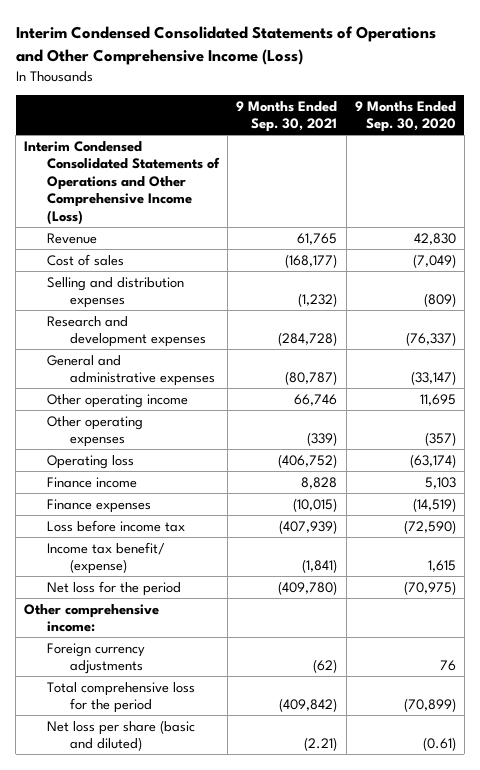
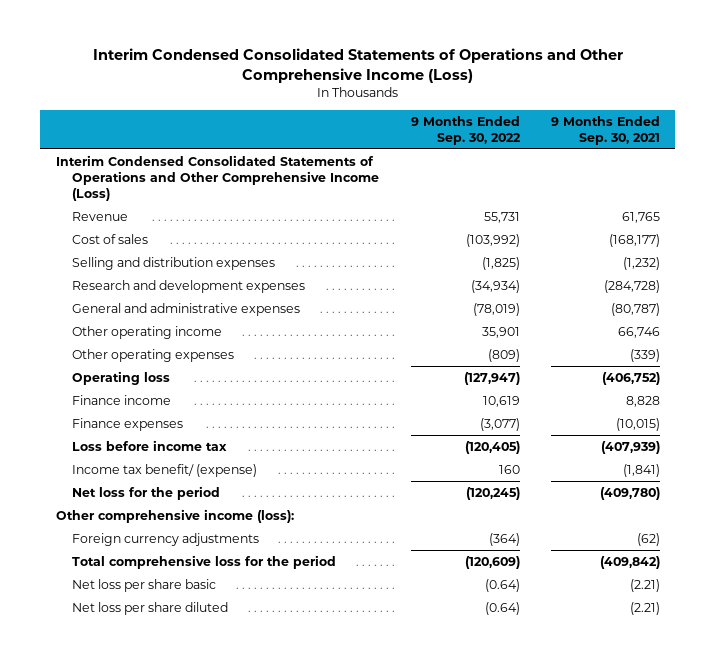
- | 9 Months Ended Sep. 30, 2021 | 9 Months Ended Sep. 30, 2020
+ | 9 Months Ended Sep. 30, 2022 | 9 Months Ended Sep. 30, 2021
- Other comprehensive income:
+ Other comprehensive income (loss):
- Net loss per share (basic and diluted) | (2.21) | (0.61)
+ Net loss per share basic | (0.64) | (2.21)
+ Net loss per share diluted | (0.64) | (2.21)

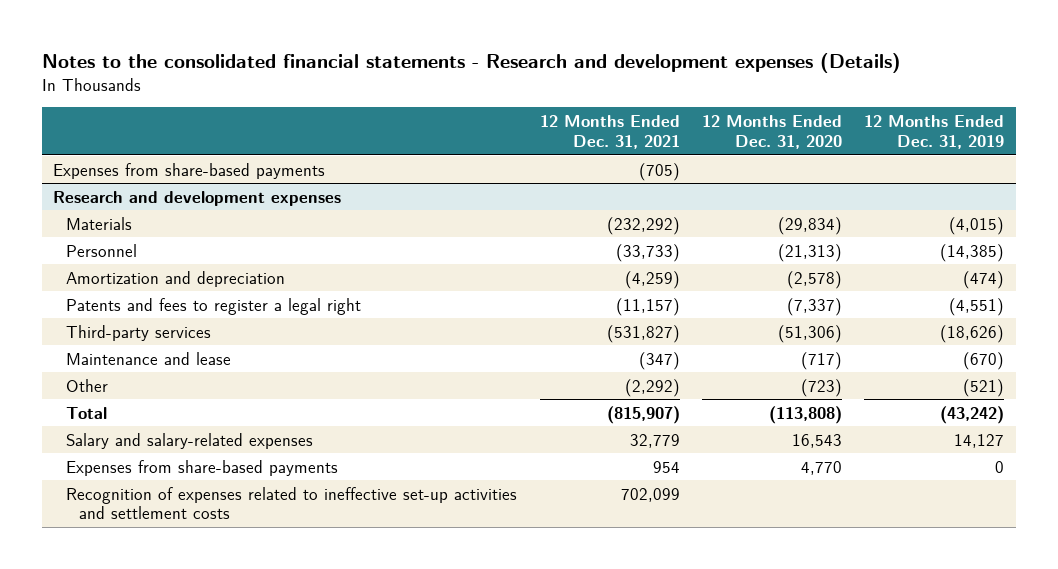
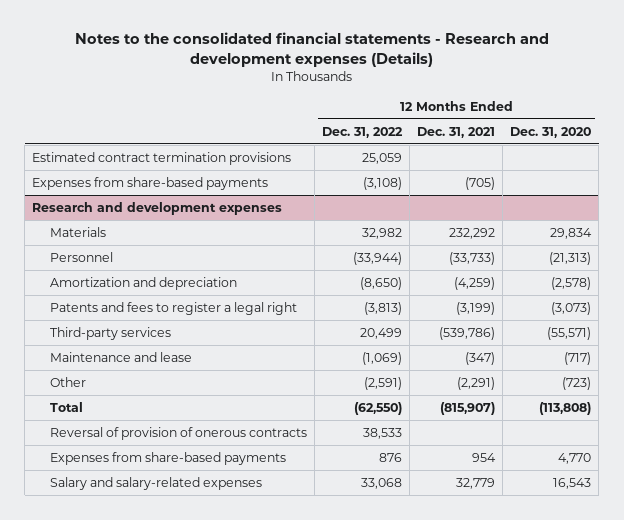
- | 12 Months Ended Dec. 31, 2021 | 12 Months Ended Dec. 31, 2020 | 12 Months Ended Dec. 31, 2019
+ | 12 Months Ended Dec. 31, 2022 | 12 Months Ended Dec. 31, 2021 | 12 Months Ended Dec. 31, 2020
+ Estimated contract termination provisions | 25,059 | |
@ Research and development expenses
- Materials | (232,292) | (29,834) | (4,015)
+ Materials | 32,982 | 232,292 | 29,834
- Patents and fees to register a legal right | (11,157) | (7,337) | (4,551)
- Third-party services | (531,827) | (51,306) | (18,626)
+ Patents and fees to register a legal right | (3,813) | (3,199) | (3,073)
+ Third-party services | 20,499 | (539,786) | (55,571)
- Other | (2,292) | (723) | (521)
+ Other | (2,591) | (2,291) | (723)
+ Reversal of provision of onerous contracts | 38,533 | |
- Recognition of expenses related to ineffective set-up activities and settlement costs | 702,099 | |
moved down: Salary and salary-related expenses | 33,068 | 32,779 | 16,543

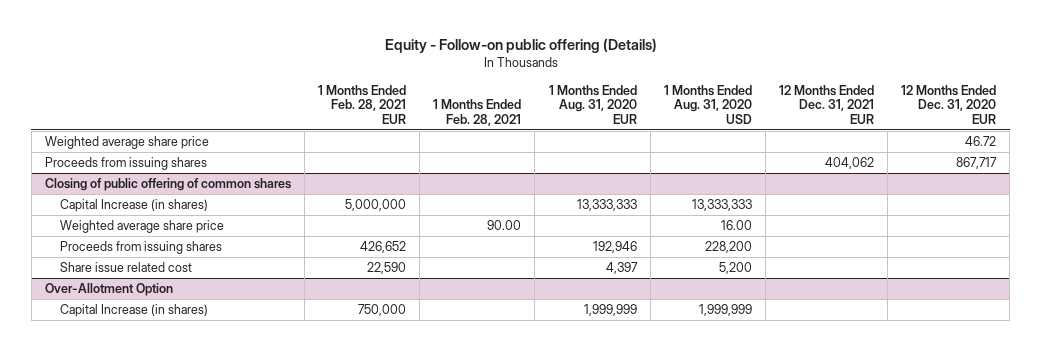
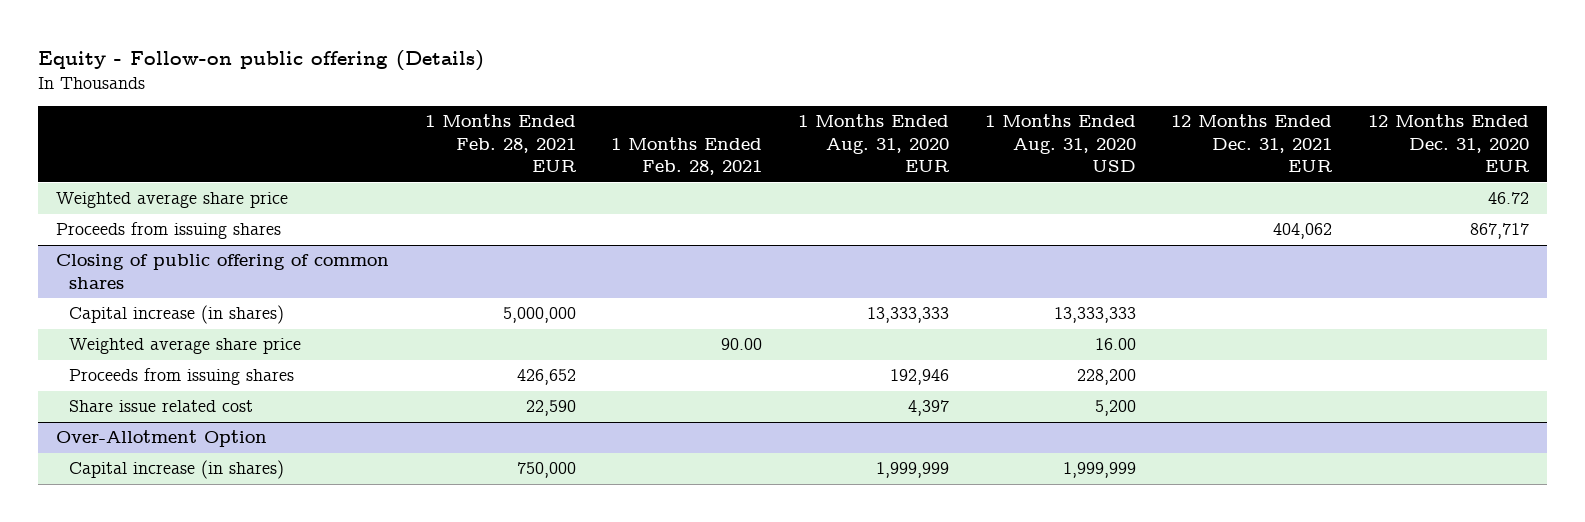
@ Closing of public offering of common shares
- Capital Increase (in shares) | 5,000,000 | | 13,333,333 | 13,333,333 | |
+ Capital increase (in shares) | 5,000,000 | | 13,333,333 | 13,333,333 | |
@ Over-Allotment Option
- Capital Increase (in shares) | 750,000 | | 1,999,999 | 1,999,999 | |
+ Capital increase (in shares) | 750,000 | | 1,999,999 | 1,999,999 | |

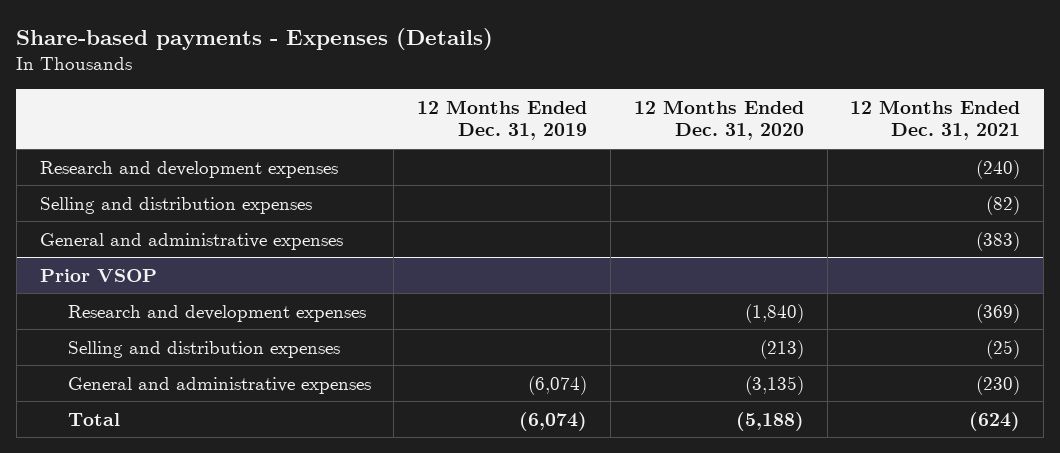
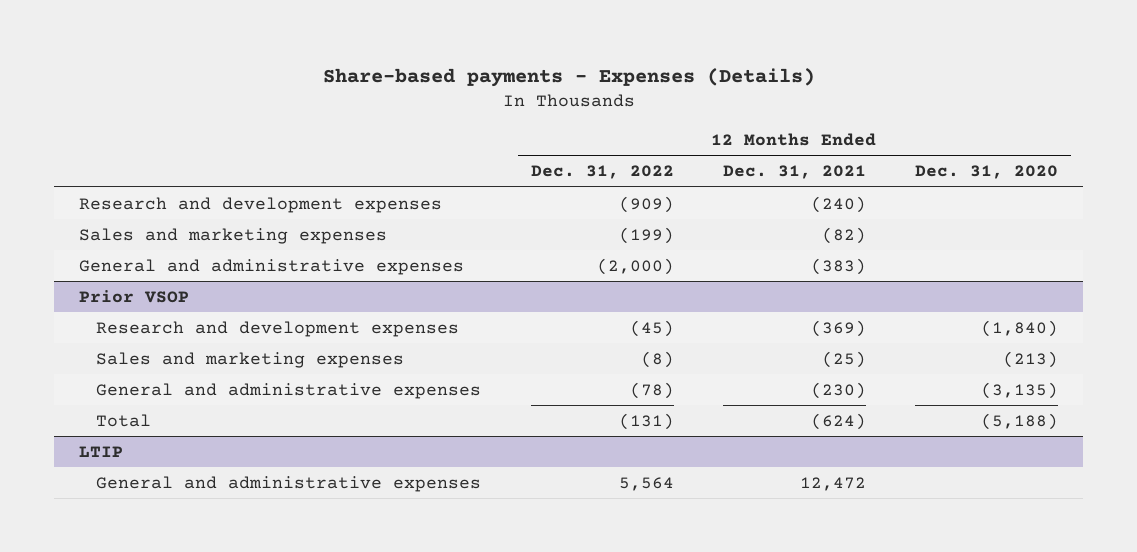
- | 12 Months Ended Dec. 31, 2019 | 12 Months Ended Dec. 31, 2020 | 12 Months Ended Dec. 31, 2021
+ | 12 Months Ended Dec. 31, 2022 | 12 Months Ended Dec. 31, 2021 | 12 Months Ended Dec. 31, 2020
- Selling and distribution expenses | | | (82)
+ Sales and marketing expenses | (199) | (82) |
@ Prior VSOP
- Selling and distribution expenses | | (213) | (25)
+ Sales and marketing expenses | (8) | (25) | (213)
+ LTIP
+ General and administrative expenses | 5,564 | 12,472 |

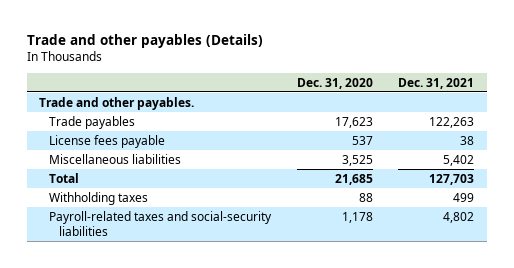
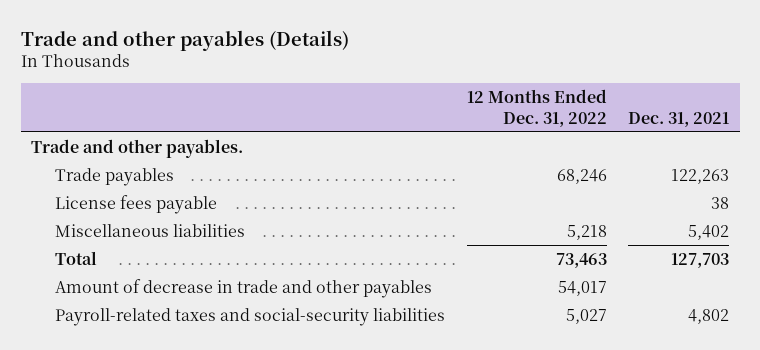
- | Dec. 31, 2020 | Dec. 31, 2021
+ | 12 Months Ended Dec. 31, 2022 | Dec. 31, 2021
- Withholding taxes | 88 | 499
+ Amount of decrease in trade and other payables | 54,017 |

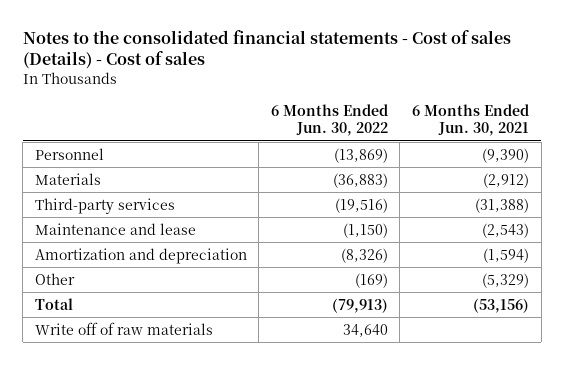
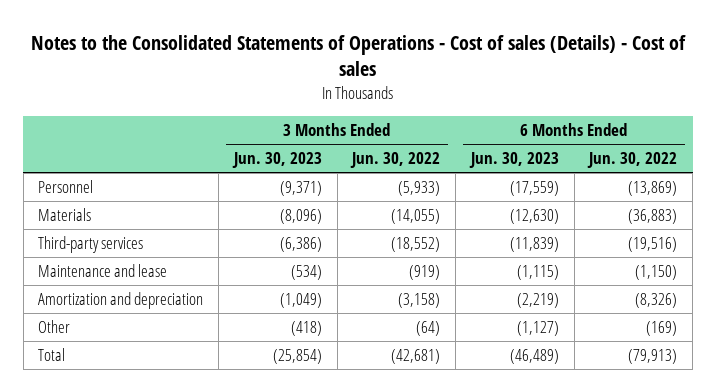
- Notes to the consolidated financial statements - Cost of sales (Details) - Cost of sales
+ Notes to the Consolidated Statements of Operations - Cost of sales (Details) - Cost of sales
- | 6 Months Ended Jun. 30, 2022 | 6 Months Ended Jun. 30, 2021
+ | 3 Months Ended Jun. 30, 2023 | 3 Months Ended Jun. 30, 2022 | 6 Months Ended Jun. 30, 2023 | 6 Months Ended Jun. 30, 2022
- Write off of raw materials | 34,640 |

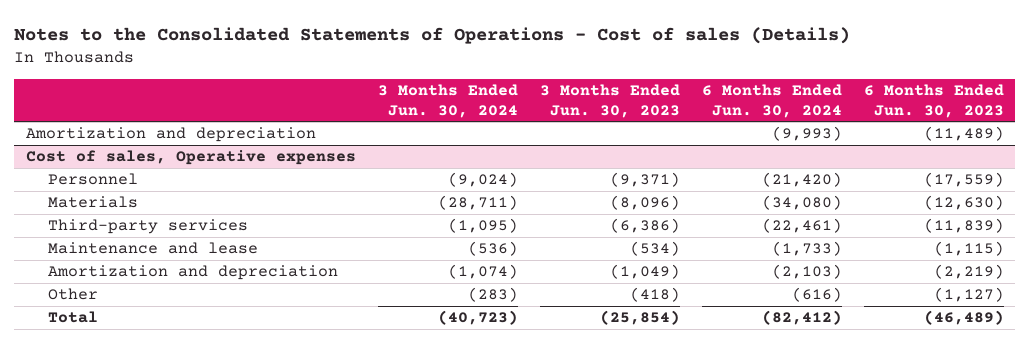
- Notes to the Consolidated Statements of Operations - Cost of sales (Details) - Cost of sales
+ Notes to the Consolidated Statements of Operations - Cost of sales (Details)
- | 3 Months Ended Jun. 30, 2023 | 3 Months Ended Jun. 30, 2022 | 6 Months Ended Jun. 30, 2023 | 6 Months Ended Jun. 30, 2022
+ | 3 Months Ended Jun. 30, 2024 | 3 Months Ended Jun. 30, 2023 | 6 Months Ended Jun. 30, 2024 | 6 Months Ended Jun. 30, 2023
+ Amortization and depreciation | | | (9,993) | (11,489)
+ Cost of sales, Operative expenses

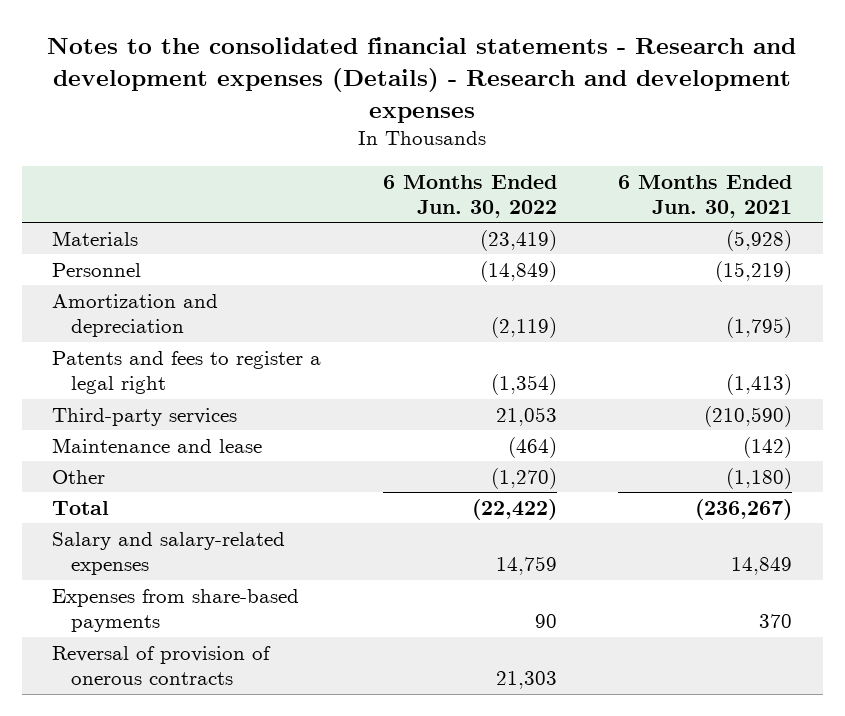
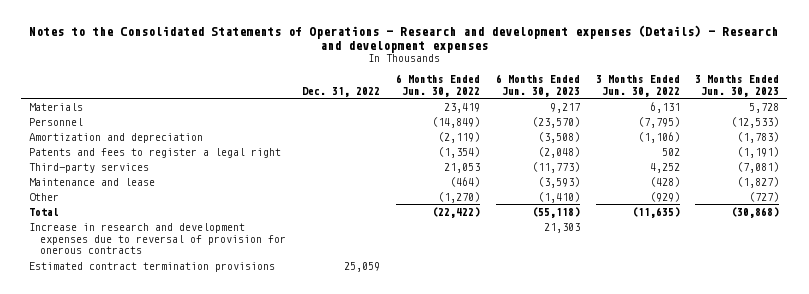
- Notes to the consolidated financial statements - Research and development expenses (Details) - Research and development expenses
+ Notes to the Consolidated Statements of Operations - Research and development expenses (Details) - Research and development expenses
- | 6 Months Ended Jun. 30, 2022 | 6 Months Ended Jun. 30, 2021
+ | Dec. 31, 2022 | 6 Months Ended Jun. 30, 2022 | 6 Months Ended Jun. 30, 2023 | 3 Months Ended Jun. 30, 2022 | 3 Months Ended Jun. 30, 2023
- Materials | (23,419) | (5,928)
+ Materials | | 23,419 | 9,217 | 6,131 | 5,728
- Salary and salary-related expenses | 14,759 | 14,849
- Expenses from share-based payments | 90 | 370
- Reversal of provision of onerous contracts | 21,303 |
+ Increase in research and development expenses due to reversal of provision for onerous contracts | | | 21,303 | |
+ Estimated contract termination provisions | 25,059 | | | |

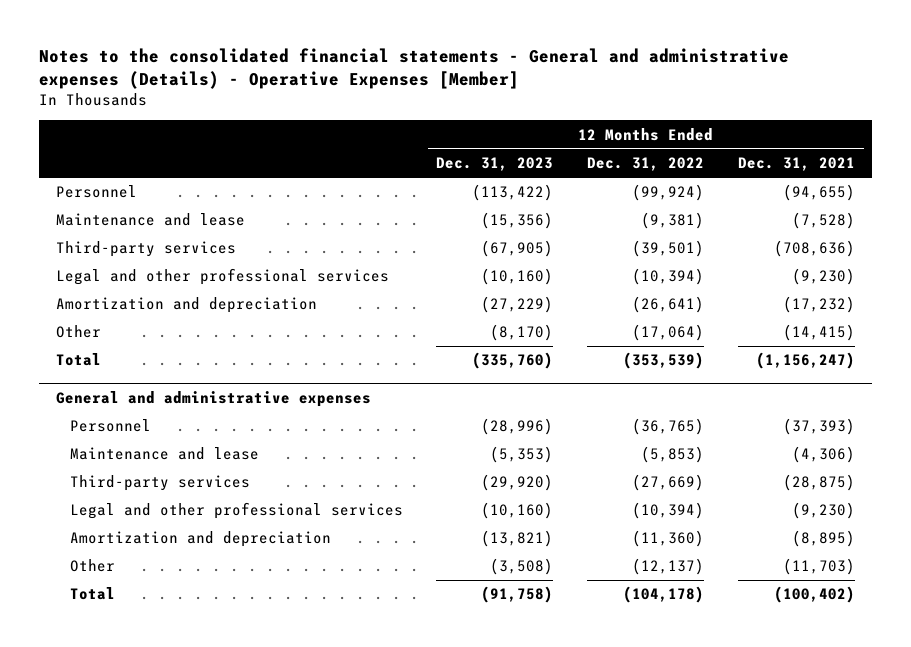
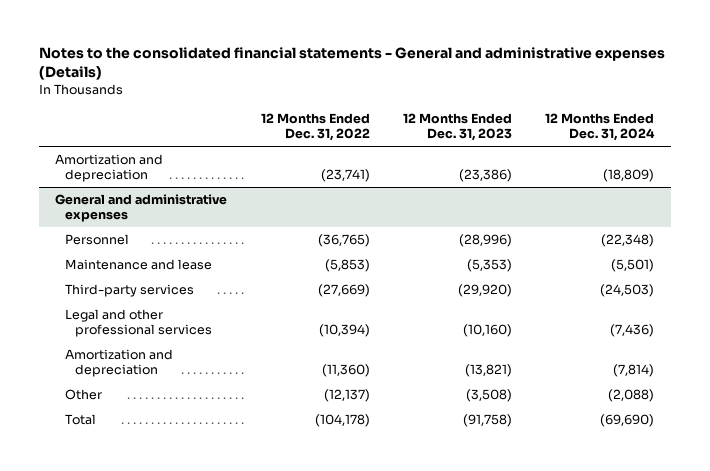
- Notes to the consolidated financial statements - General and administrative expenses (Details) - Operative Expenses [Member]
+ Notes to the consolidated financial statements - General and administrative expenses (Details)
- | 12 Months Ended Dec. 31, 2023 | 12 Months Ended Dec. 31, 2022 | 12 Months Ended Dec. 31, 2021
+ | 12 Months Ended Dec. 31, 2022 | 12 Months Ended Dec. 31, 2023 | 12 Months Ended Dec. 31, 2024
- Personnel | (113,422) | (99,924) | (94,655)
- Maintenance and lease | (15,356) | (9,381) | (7,528)
- Third-party services | (67,905) | (39,501) | (708,636)
- Legal and other professional services | (10,160) | (10,394) | (9,230)
- Amortization and depreciation | (27,229) | (26,641) | (17,232)
- Other | (8,170) | (17,064) | (14,415)
- Total | (335,760) | (353,539) | (1,156,247)
+ Amortization and depreciation | (23,741) | (23,386) | (18,809)

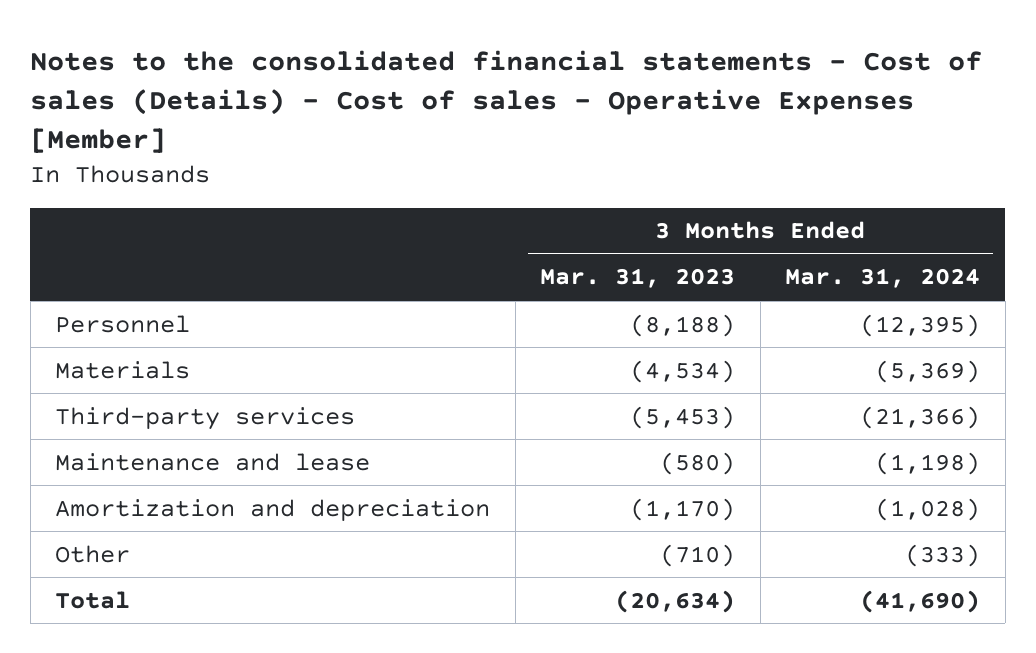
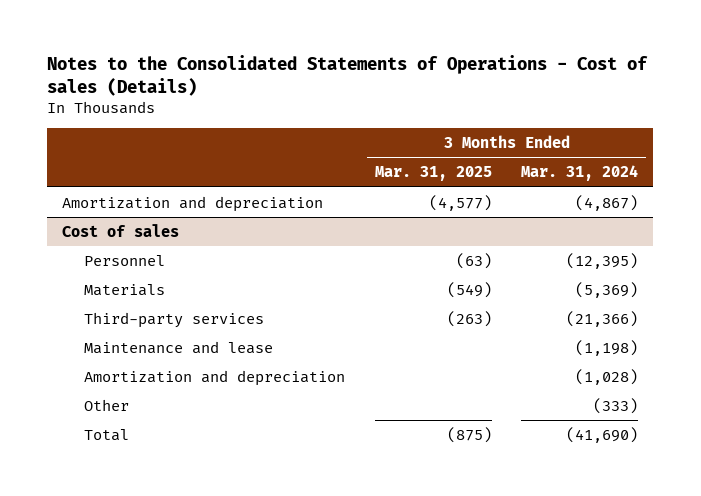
- Notes to the consolidated financial statements - Cost of sales (Details) - Cost of sales - Operative Expenses [Member]
+ Notes to the Consolidated Statements of Operations - Cost of sales (Details)
- | 3 Months Ended Mar. 31, 2023 | 3 Months Ended Mar. 31, 2024
+ | 3 Months Ended Mar. 31, 2025 | 3 Months Ended Mar. 31, 2024
+ Amortization and depreciation | (4,577) | (4,867)
+ Cost of sales

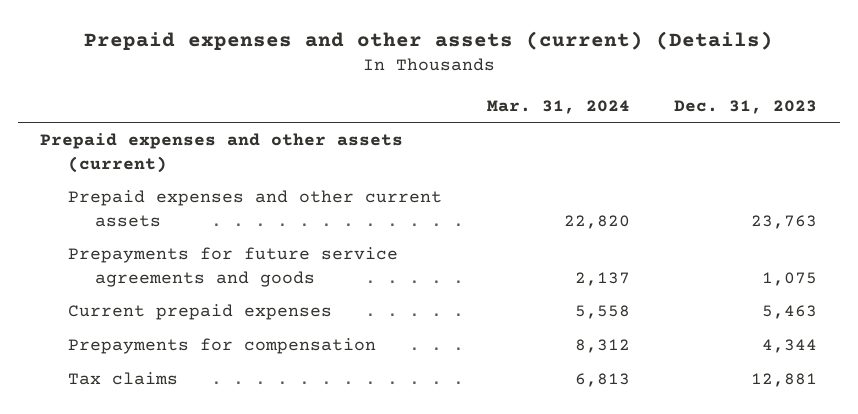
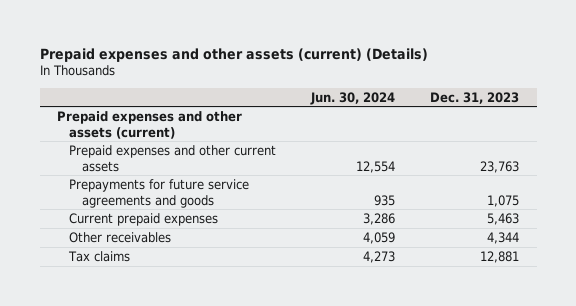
- | Mar. 31, 2024 | Dec. 31, 2023
+ | Jun. 30, 2024 | Dec. 31, 2023
- Prepayments for compensation | 8,312 | 4,344
+ Other receivables | 4,059 | 4,344

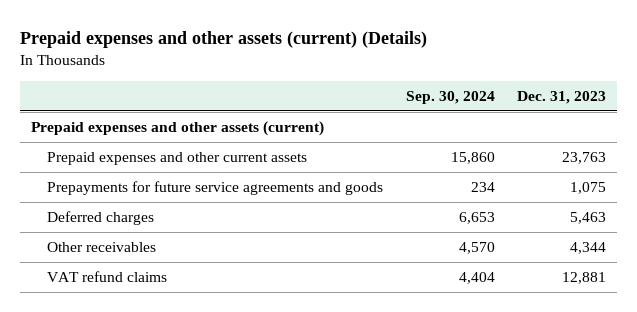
- | Jun. 30, 2024 | Dec. 31, 2023
+ | Sep. 30, 2024 | Dec. 31, 2023
- Current prepaid expenses | 3,286 | 5,463
+ Deferred charges | 6,653 | 5,463
- Tax claims | 4,273 | 12,881
+ VAT refund claims | 4,404 | 12,881

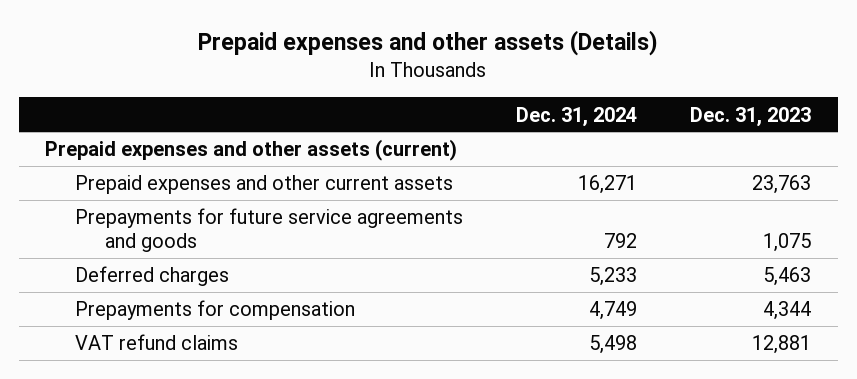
- Prepaid expenses and other assets (current) (Details)
+ Prepaid expenses and other assets (Details)
- | Sep. 30, 2024 | Dec. 31, 2023
+ | Dec. 31, 2024 | Dec. 31, 2023
- Other receivables | 4,570 | 4,344
+ Prepayments for compensation | 4,749 | 4,344

